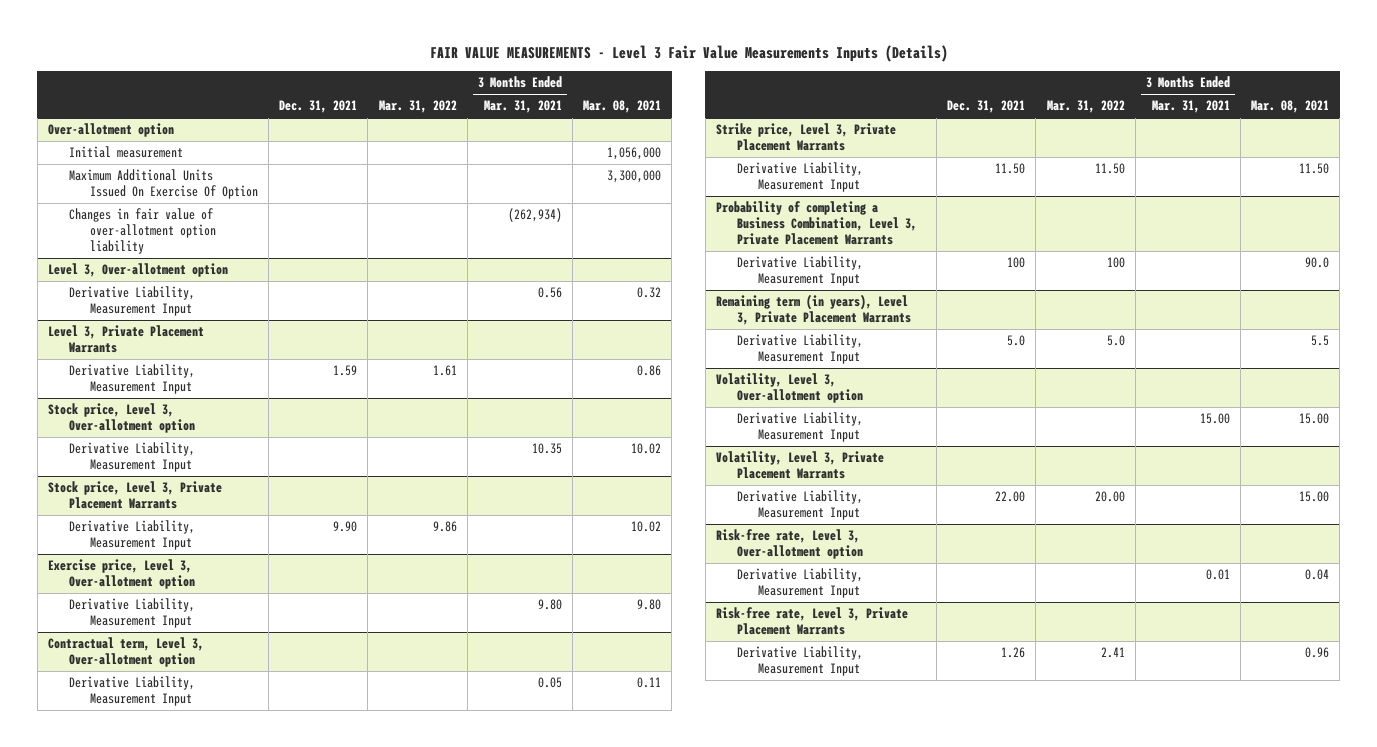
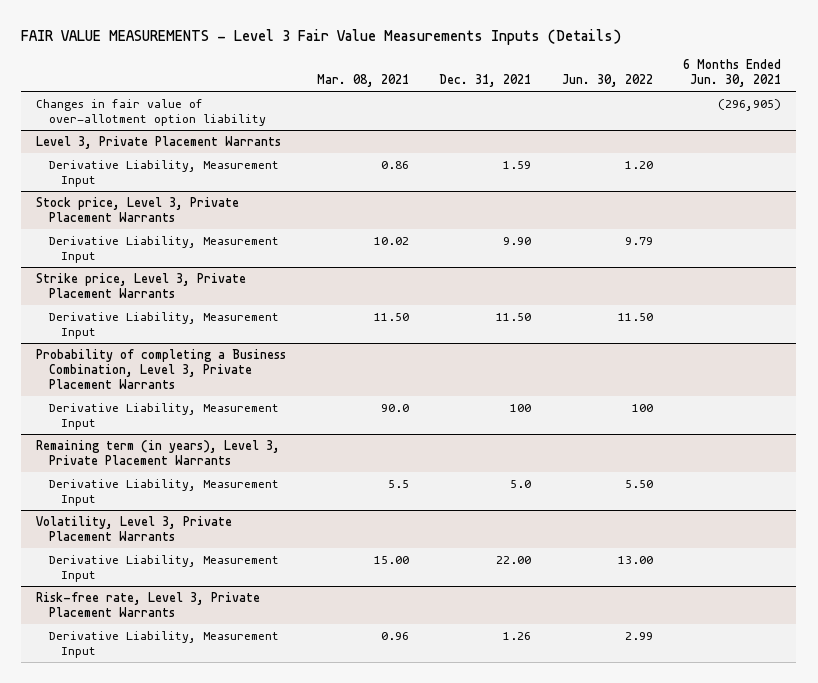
- | Dec. 31, 2021 | Mar. 31, 2022 | 3 Months Ended Mar. 31, 2021 | Mar. 08, 2021
+ | Mar. 08, 2021 | Dec. 31, 2021 | Jun. 30, 2022 | 6 Months Ended Jun. 30, 2021
- Over-allotment option
- Initial measurement | | | | 1,056,000
- Maximum Additional Units Issued On Exercise Of Option | | | | 3,300,000
- Level 3, Over-allotment option
- Derivative Liability, Measurement Input | | | 0.56 | 0.32
- Stock price, Level 3, Over-allotment option
- Derivative Liability, Measurement Input | | | 10.35 | 10.02
- Exercise price, Level 3, Over-allotment option
- Derivative Liability, Measurement Input | | | 9.80 | 9.80
- Contractual term, Level 3, Over-allotment option
- Derivative Liability, Measurement Input | | | 0.05 | 0.11
- Volatility, Level 3, Over-allotment option
- Derivative Liability, Measurement Input | | | 15.00 | 15.00
- Risk-free rate, Level 3, Over-allotment option
- Derivative Liability, Measurement Input | | | 0.01 | 0.04

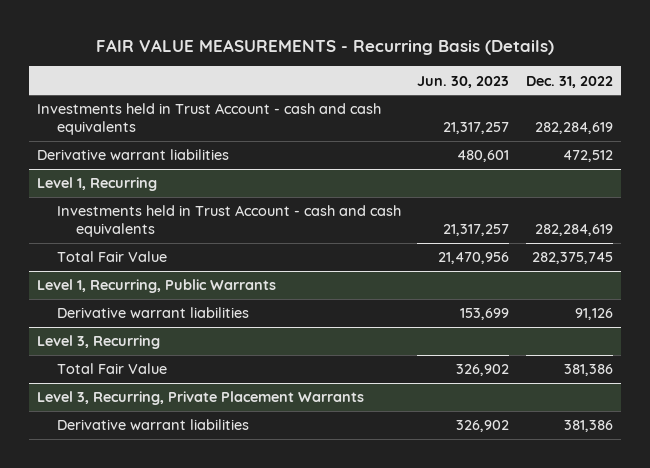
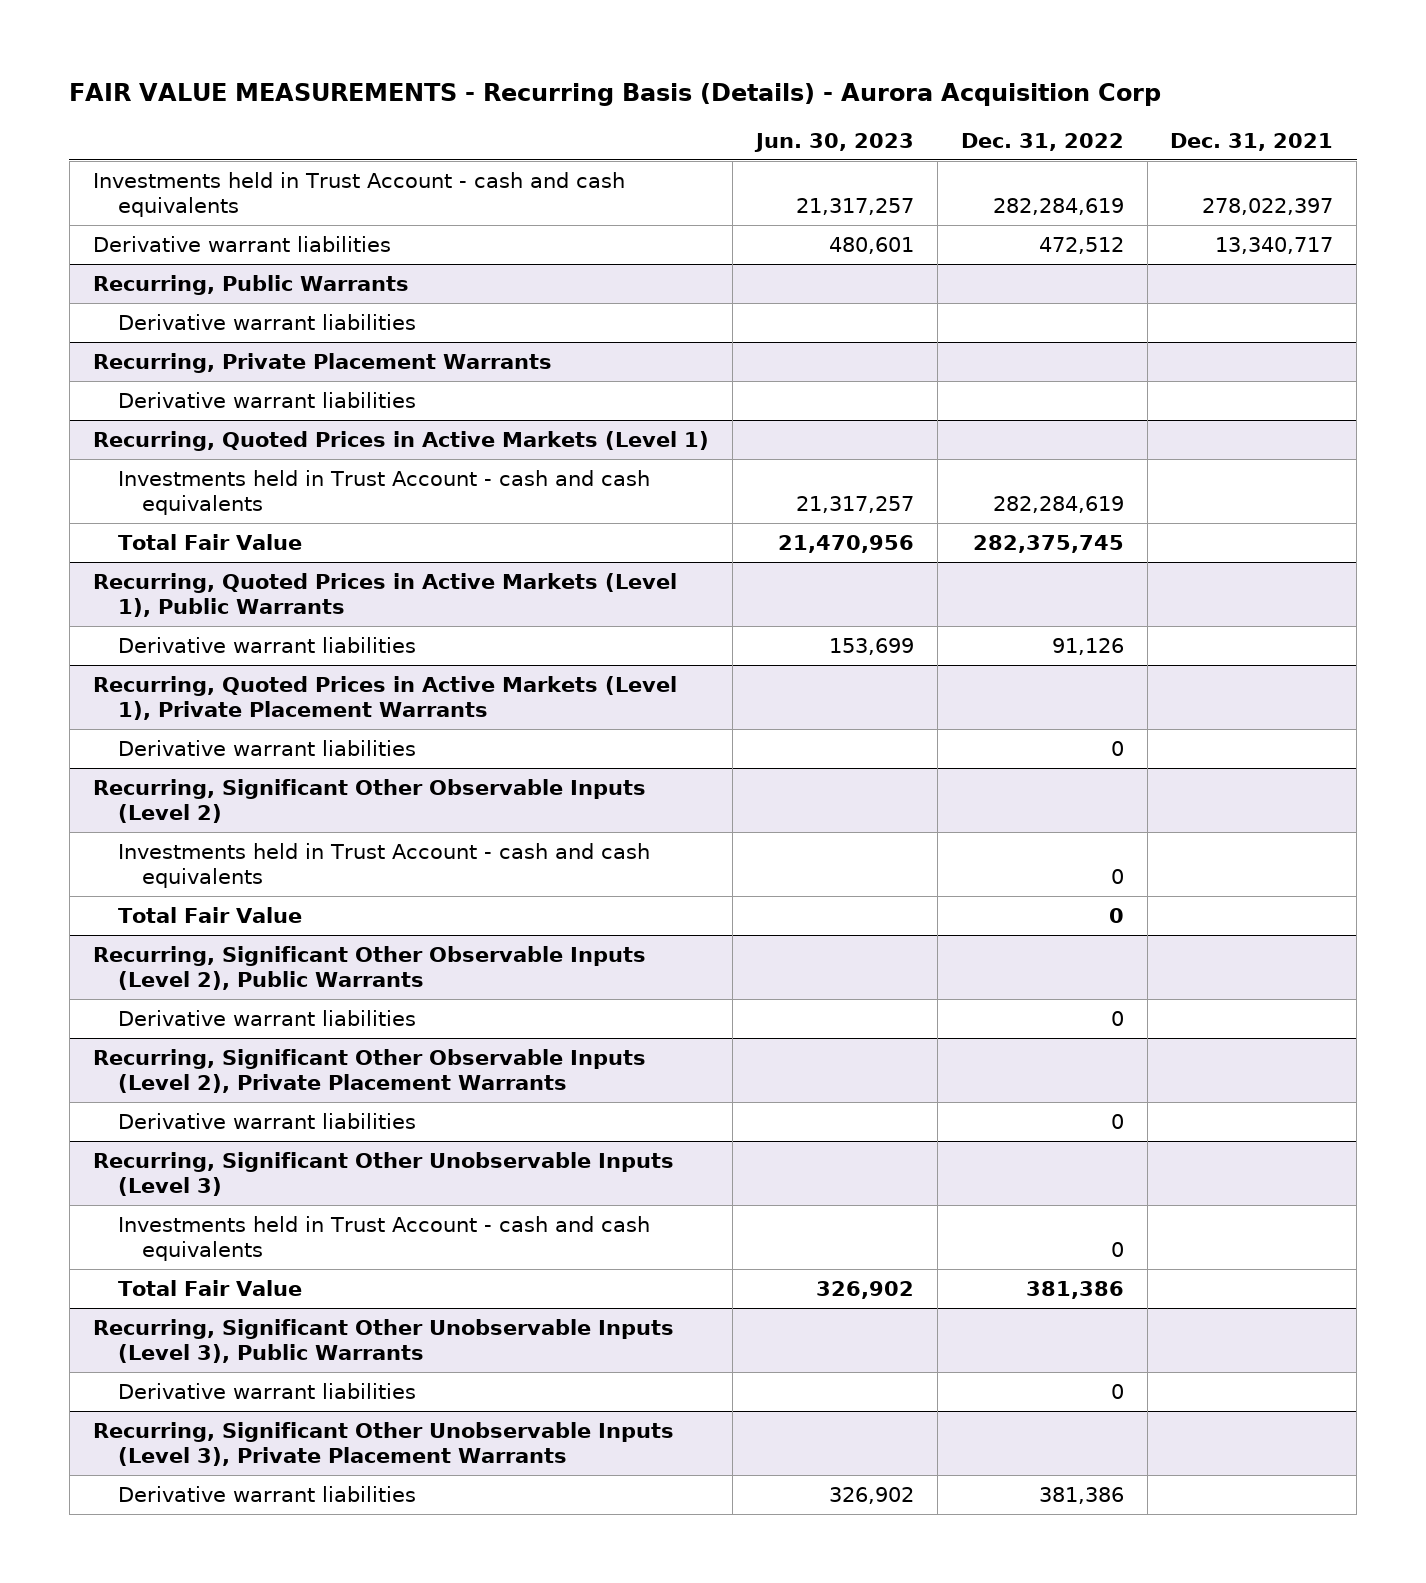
- FAIR VALUE MEASUREMENTS - Recurring Basis (Details)
+ FAIR VALUE MEASUREMENTS - Recurring Basis (Details) - Aurora Acquisition Corp
- | Jun. 30, 2023 | Dec. 31, 2022
+ | Jun. 30, 2023 | Dec. 31, 2022 | Dec. 31, 2021
- Level 1, Recurring
+ Recurring, Public Warrants
+ Derivative warrant liabilities
+ Recurring, Private Placement Warrants
+ Derivative warrant liabilities
+ Recurring, Quoted Prices in Active Markets (Level 1)
- Level 1, Recurring, Public Warrants
+ Recurring, Quoted Prices in Active Markets (Level 1), Public Warrants
- Level 3, Recurring
+ Recurring, Quoted Prices in Active Markets (Level 1), Private Placement Warrants
+ Derivative warrant liabilities | | 0 |
+ Recurring, Significant Other Observable Inputs (Level 2)
+ Investments held in Trust Account - cash and cash equivalents | | 0 |
+ Total Fair Value | | 0 |
+ Recurring, Significant Other Observable Inputs (Level 2), Public Warrants
+ Derivative warrant liabilities | | 0 |
+ Recurring, Significant Other Observable Inputs (Level 2), Private Placement Warrants
+ Derivative warrant liabilities | | 0 |
+ Recurring, Significant Other Unobservable Inputs (Level 3)
+ Investments held in Trust Account - cash and cash equivalents | | 0 |
- Level 3, Recurring, Private Placement Warrants
+ Recurring, Significant Other Unobservable Inputs (Level 3), Public Warrants
+ Derivative warrant liabilities | | 0 |
+ Recurring, Significant Other Unobservable Inputs (Level 3), Private Placement Warrants

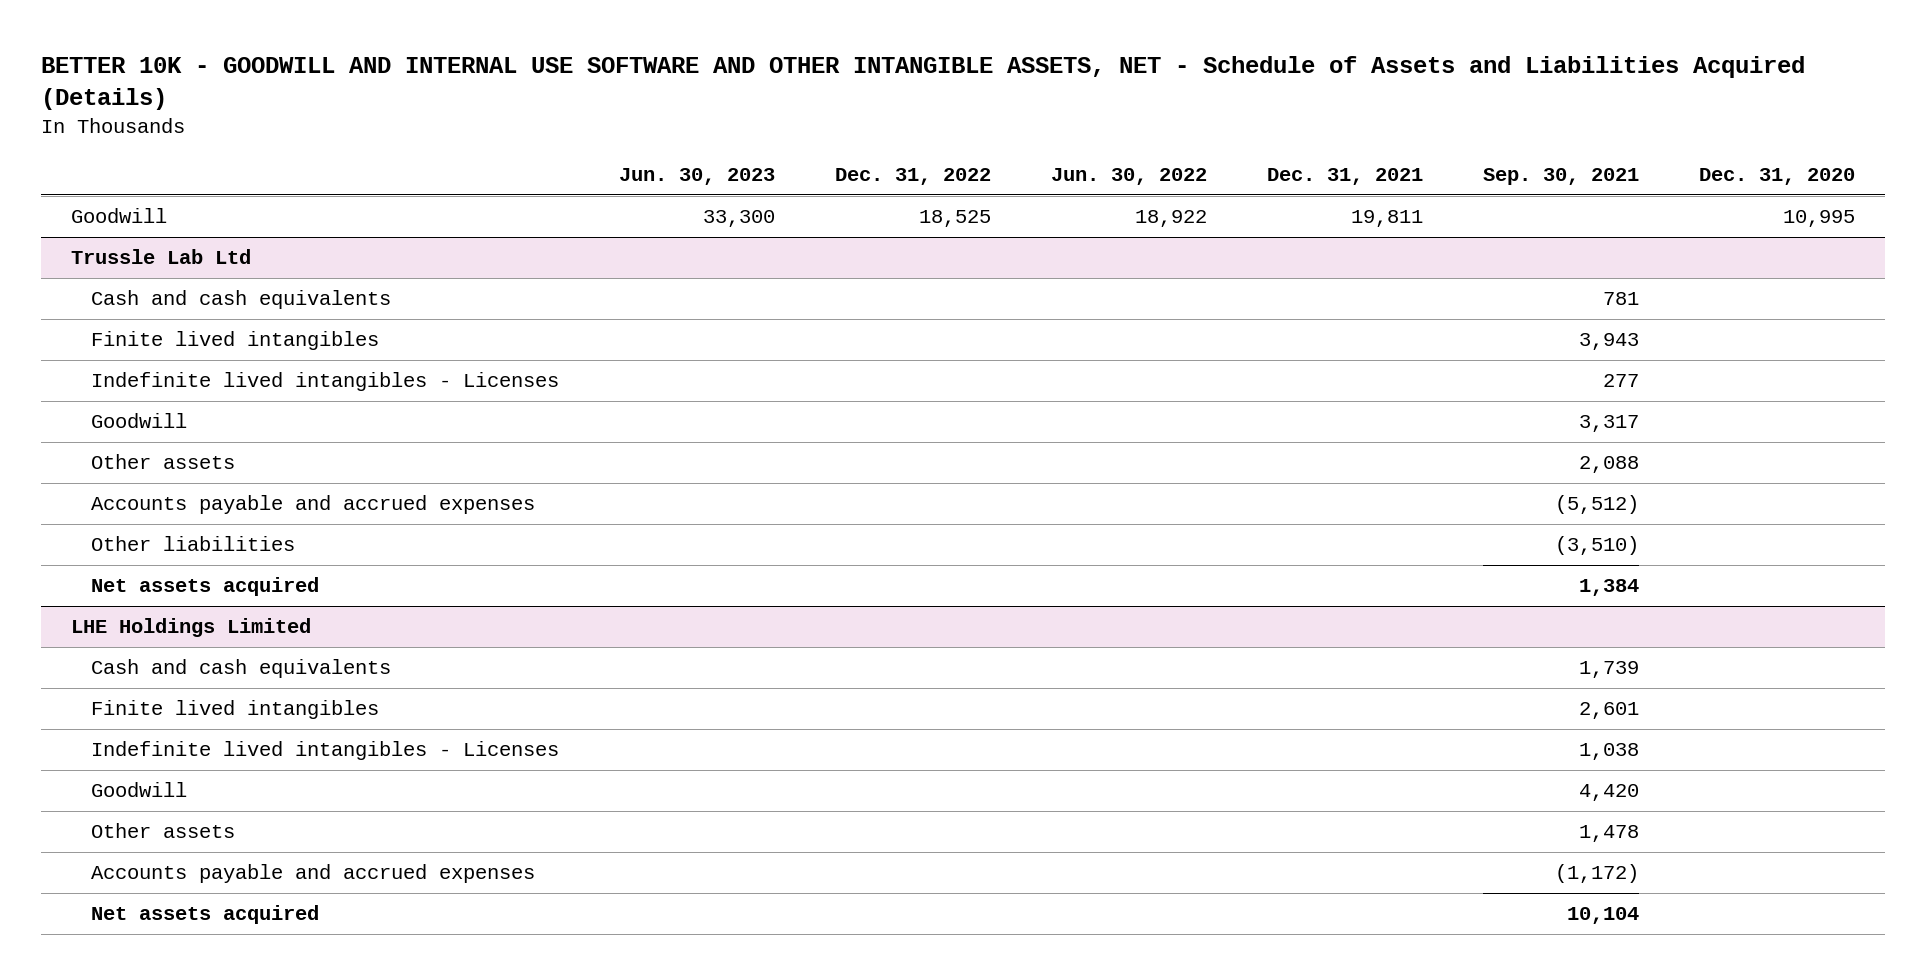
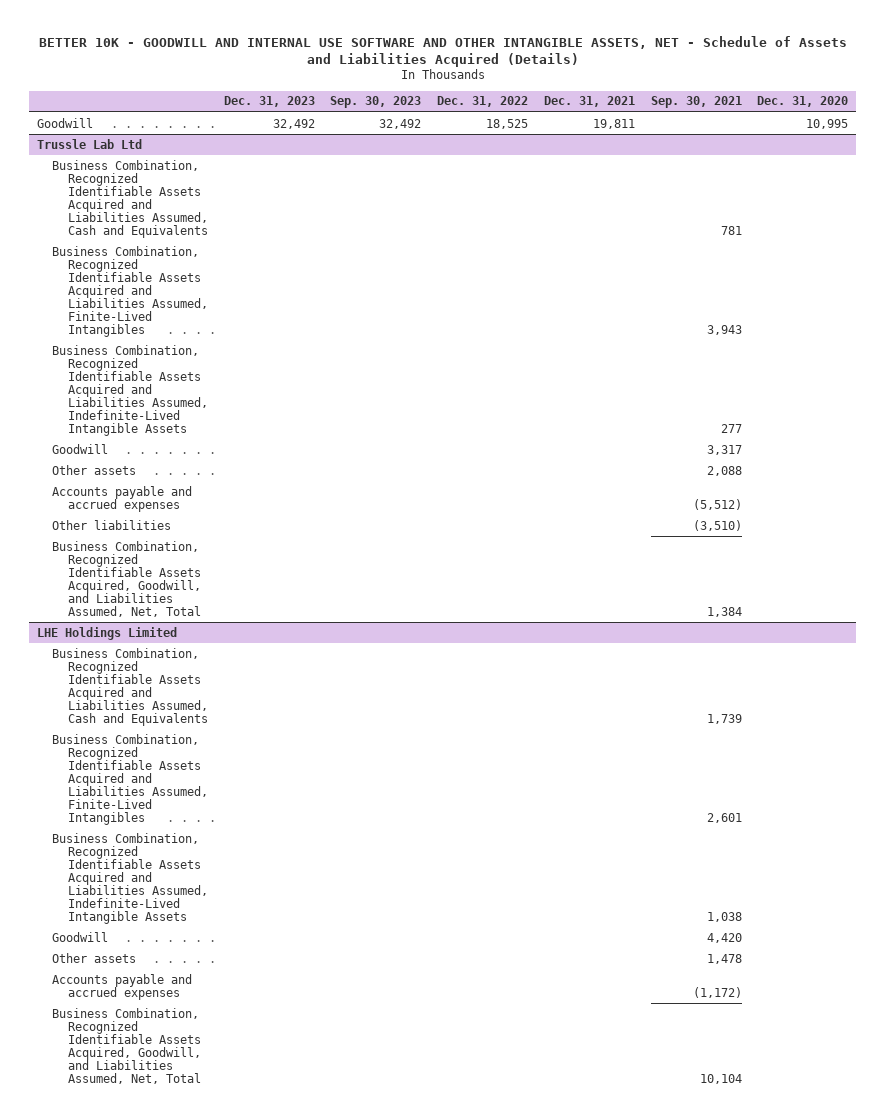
- | Jun. 30, 2023 | Dec. 31, 2022 | Jun. 30, 2022 | Dec. 31, 2021 | Sep. 30, 2021 | Dec. 31, 2020
+ | Dec. 31, 2023 | Sep. 30, 2023 | Dec. 31, 2022 | Dec. 31, 2021 | Sep. 30, 2021 | Dec. 31, 2020
@ Trussle Lab Ltd
- Cash and cash equivalents | | | | | 781 |
- Finite lived intangibles | | | | | 3,943 |
- Indefinite lived intangibles - Licenses | | | | | 277 |
+ Business Combination, Recognized Identifiable Assets Acquired and Liabilities Assumed, Cash and Equivalents | | | | | 781 |
+ Business Combination, Recognized Identifiable Assets Acquired and Liabilities Assumed, Finite-Lived Intangibles | | | | | 3,943 |
+ Business Combination, Recognized Identifiable Assets Acquired and Liabilities Assumed, Indefinite-Lived Intangible Assets | | | | | 277 |
- Net assets acquired | | | | | 1,384 |
+ Business Combination, Recognized Identifiable Assets Acquired, Goodwill, and Liabilities Assumed, Net, Total | | | | | 1,384 |
@ LHE Holdings Limited
- Cash and cash equivalents | | | | | 1,739 |
- Finite lived intangibles | | | | | 2,601 |
- Indefinite lived intangibles - Licenses | | | | | 1,038 |
+ Business Combination, Recognized Identifiable Assets Acquired and Liabilities Assumed, Cash and Equivalents | | | | | 1,739 |
+ Business Combination, Recognized Identifiable Assets Acquired and Liabilities Assumed, Finite-Lived Intangibles | | | | | 2,601 |
+ Business Combination, Recognized Identifiable Assets Acquired and Liabilities Assumed, Indefinite-Lived Intangible Assets | | | | | 1,038 |
- Net assets acquired | | | | | 10,104 |
+ Business Combination, Recognized Identifiable Assets Acquired, Goodwill, and Liabilities Assumed, Net, Total | | | | | 10,104 |

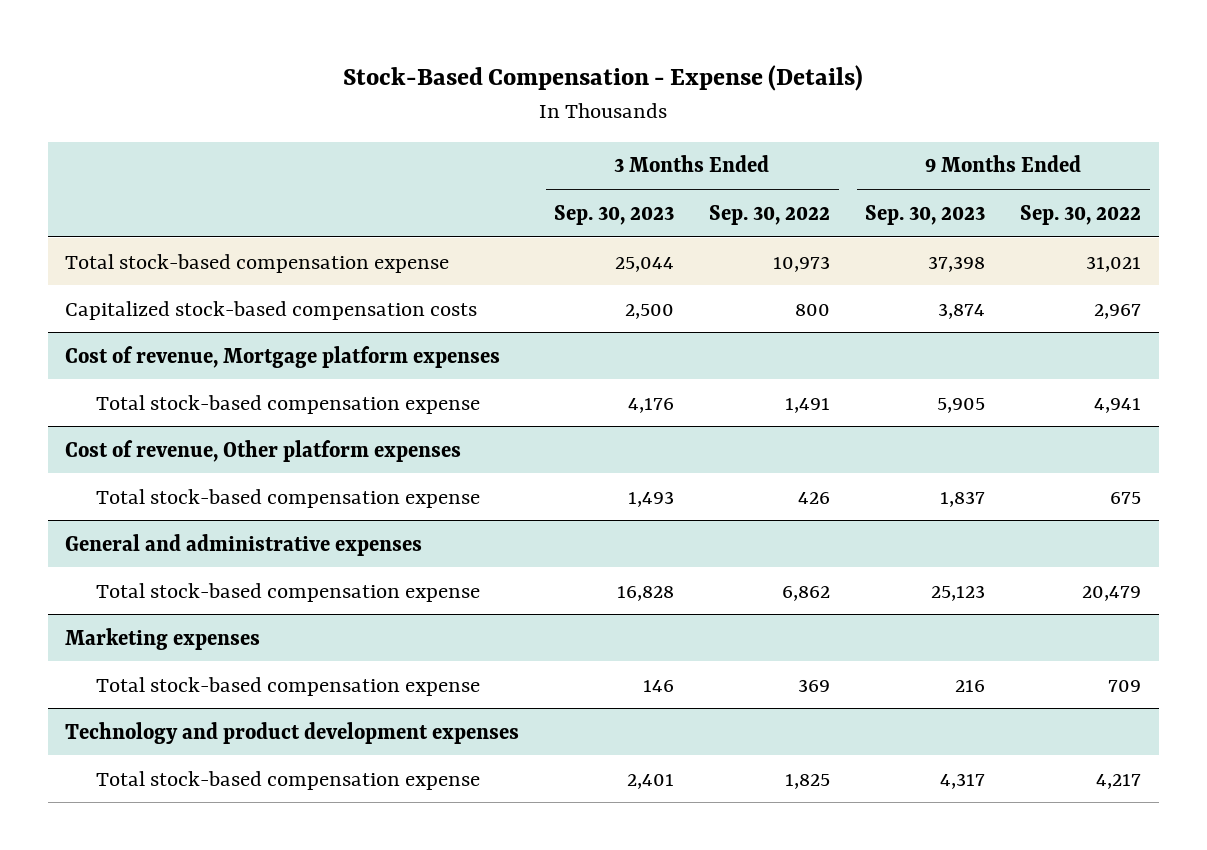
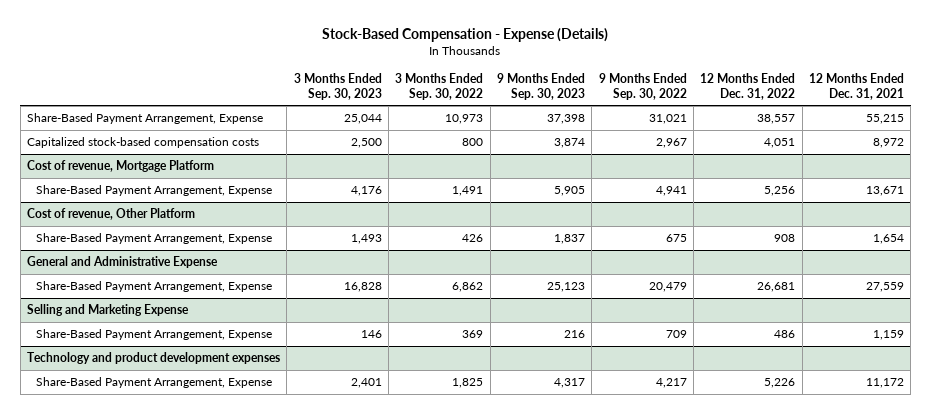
- | 3 Months Ended Sep. 30, 2023 | 3 Months Ended Sep. 30, 2022 | 9 Months Ended Sep. 30, 2023 | 9 Months Ended Sep. 30, 2022
+ | 3 Months Ended Sep. 30, 2023 | 3 Months Ended Sep. 30, 2022 | 9 Months Ended Sep. 30, 2023 | 9 Months Ended Sep. 30, 2022 | 12 Months Ended Dec. 31, 2022 | 12 Months Ended Dec. 31, 2021
- Total stock-based compensation expense | 25,044 | 10,973 | 37,398 | 31,021
+ Share-Based Payment Arrangement, Expense | 25,044 | 10,973 | 37,398 | 31,021 | 38,557 | 55,215
- Cost of revenue, Mortgage platform expenses
- Total stock-based compensation expense | 4,176 | 1,491 | 5,905 | 4,941
- Cost of revenue, Other platform expenses
- Total stock-based compensation expense | 1,493 | 426 | 1,837 | 675
- General and administrative expenses
- Total stock-based compensation expense | 16,828 | 6,862 | 25,123 | 20,479
- Marketing expenses
- Total stock-based compensation expense | 146 | 369 | 216 | 709
+ Cost of revenue, Mortgage Platform
+ Share-Based Payment Arrangement, Expense | 4,176 | 1,491 | 5,905 | 4,941 | 5,256 | 13,671
+ Cost of revenue, Other Platform
+ Share-Based Payment Arrangement, Expense | 1,493 | 426 | 1,837 | 675 | 908 | 1,654
+ General and Administrative Expense
+ Share-Based Payment Arrangement, Expense | 16,828 | 6,862 | 25,123 | 20,479 | 26,681 | 27,559
+ Selling and Marketing Expense
+ Share-Based Payment Arrangement, Expense | 146 | 369 | 216 | 709 | 486 | 1,159
@ Technology and product development expenses
- Total stock-based compensation expense | 2,401 | 1,825 | 4,317 | 4,217
+ Share-Based Payment Arrangement, Expense | 2,401 | 1,825 | 4,317 | 4,217 | 5,226 | 11,172

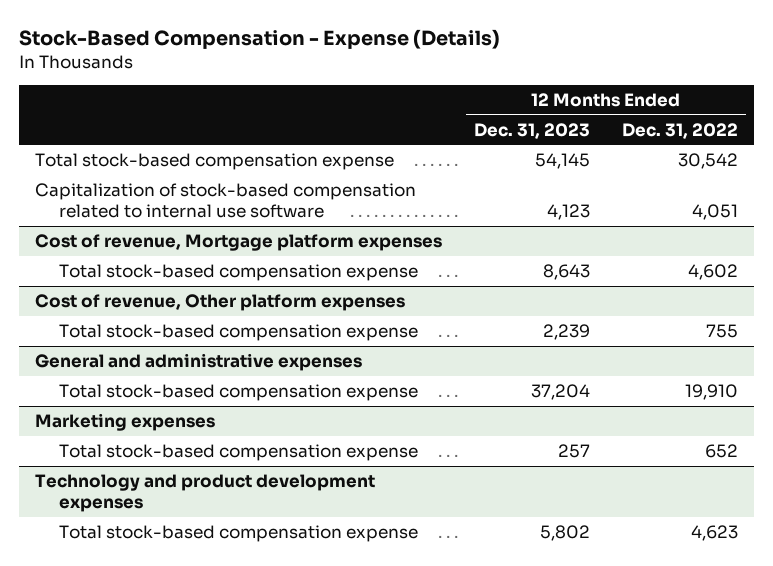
- | 3 Months Ended Sep. 30, 2023 | 3 Months Ended Sep. 30, 2022 | 9 Months Ended Sep. 30, 2023 | 9 Months Ended Sep. 30, 2022 | 12 Months Ended Dec. 31, 2022 | 12 Months Ended Dec. 31, 2021
+ | 12 Months Ended Dec. 31, 2023 | 12 Months Ended Dec. 31, 2022
- Share-Based Payment Arrangement, Expense | 25,044 | 10,973 | 37,398 | 31,021 | 38,557 | 55,215
- Capitalized stock-based compensation costs | 2,500 | 800 | 3,874 | 2,967 | 4,051 | 8,972
- Cost of revenue, Mortgage Platform
- Share-Based Payment Arrangement, Expense | 4,176 | 1,491 | 5,905 | 4,941 | 5,256 | 13,671
- Cost of revenue, Other Platform
- Share-Based Payment Arrangement, Expense | 1,493 | 426 | 1,837 | 675 | 908 | 1,654
- General and Administrative Expense
- Share-Based Payment Arrangement, Expense | 16,828 | 6,862 | 25,123 | 20,479 | 26,681 | 27,559
- Selling and Marketing Expense
- Share-Based Payment Arrangement, Expense | 146 | 369 | 216 | 709 | 486 | 1,159
+ Total stock-based compensation expense | 54,145 | 30,542
+ Capitalization of stock-based compensation related to internal use software | 4,123 | 4,051
+ Cost of revenue, Mortgage platform expenses
+ Total stock-based compensation expense | 8,643 | 4,602
+ Cost of revenue, Other platform expenses
+ Total stock-based compensation expense | 2,239 | 755
+ General and administrative expenses
+ Total stock-based compensation expense | 37,204 | 19,910
+ Marketing expenses
+ Total stock-based compensation expense | 257 | 652
@ Technology and product development expenses
- Share-Based Payment Arrangement, Expense | 2,401 | 1,825 | 4,317 | 4,217 | 5,226 | 11,172
+ Total stock-based compensation expense | 5,802 | 4,623

